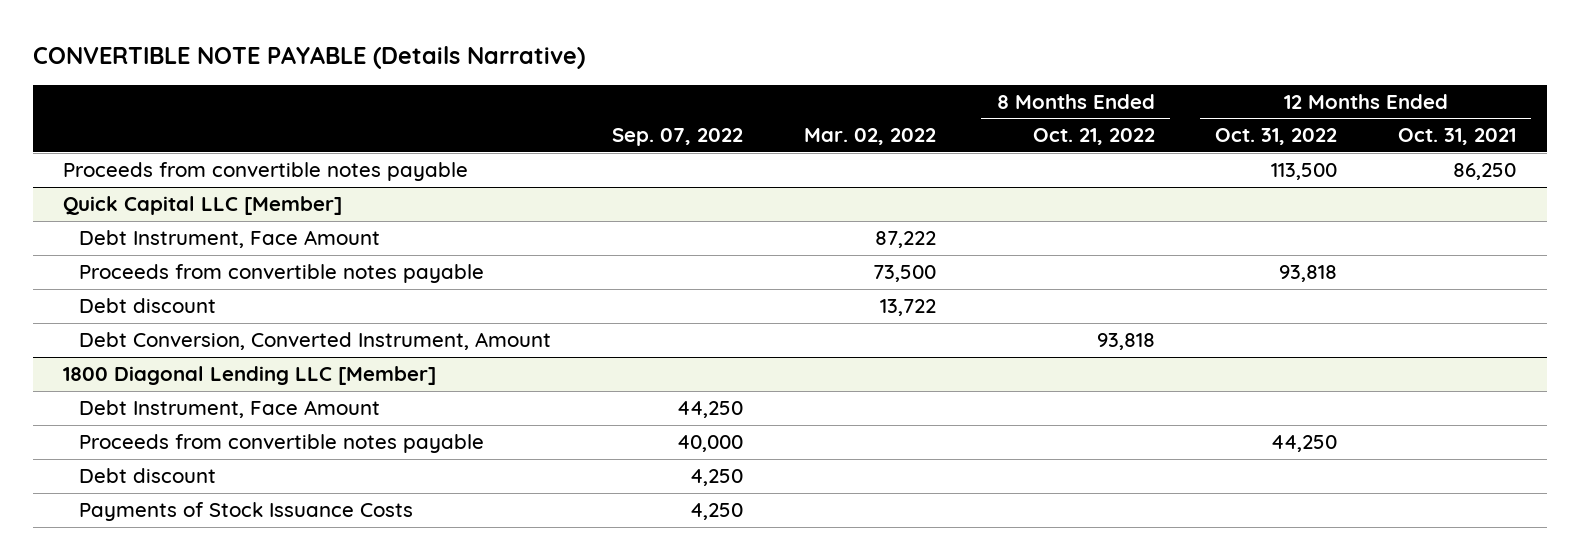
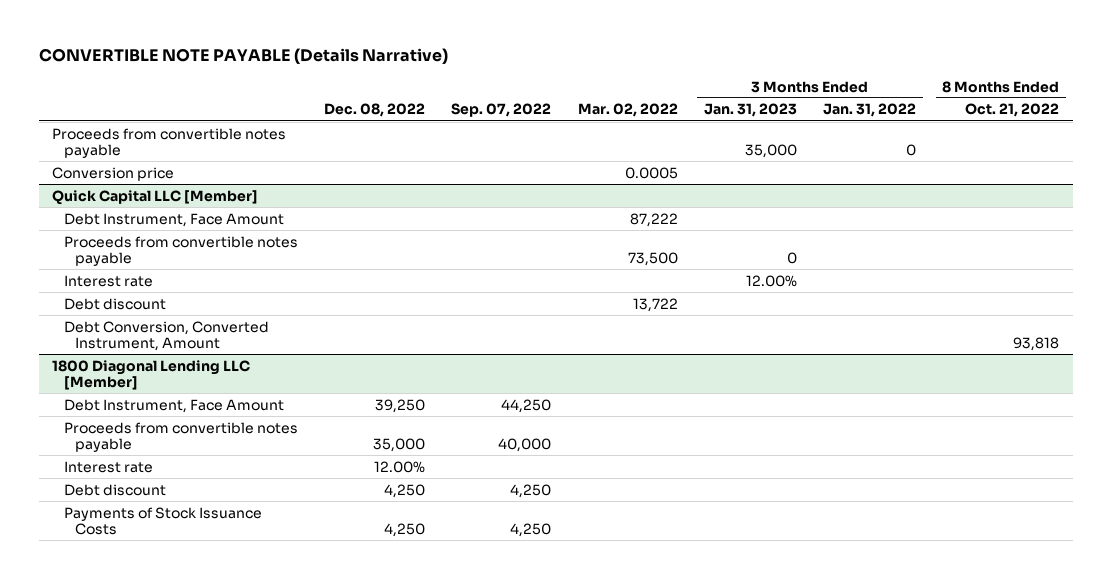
- | Sep. 07, 2022 | Mar. 02, 2022 | 8 Months Ended Oct. 21, 2022 | 12 Months Ended Oct. 31, 2022 | 12 Months Ended Oct. 31, 2021
+ | Dec. 08, 2022 | Sep. 07, 2022 | Mar. 02, 2022 | 3 Months Ended Jan. 31, 2023 | 3 Months Ended Jan. 31, 2022 | 8 Months Ended Oct. 21, 2022
+ Conversion price | | | 0.0005 | | |
@ Quick Capital LLC [Member]
+ Interest rate | | | | 12.00% | |
@ 1800 Diagonal Lending LLC [Member]
+ Interest rate | 12.00% | | | | |

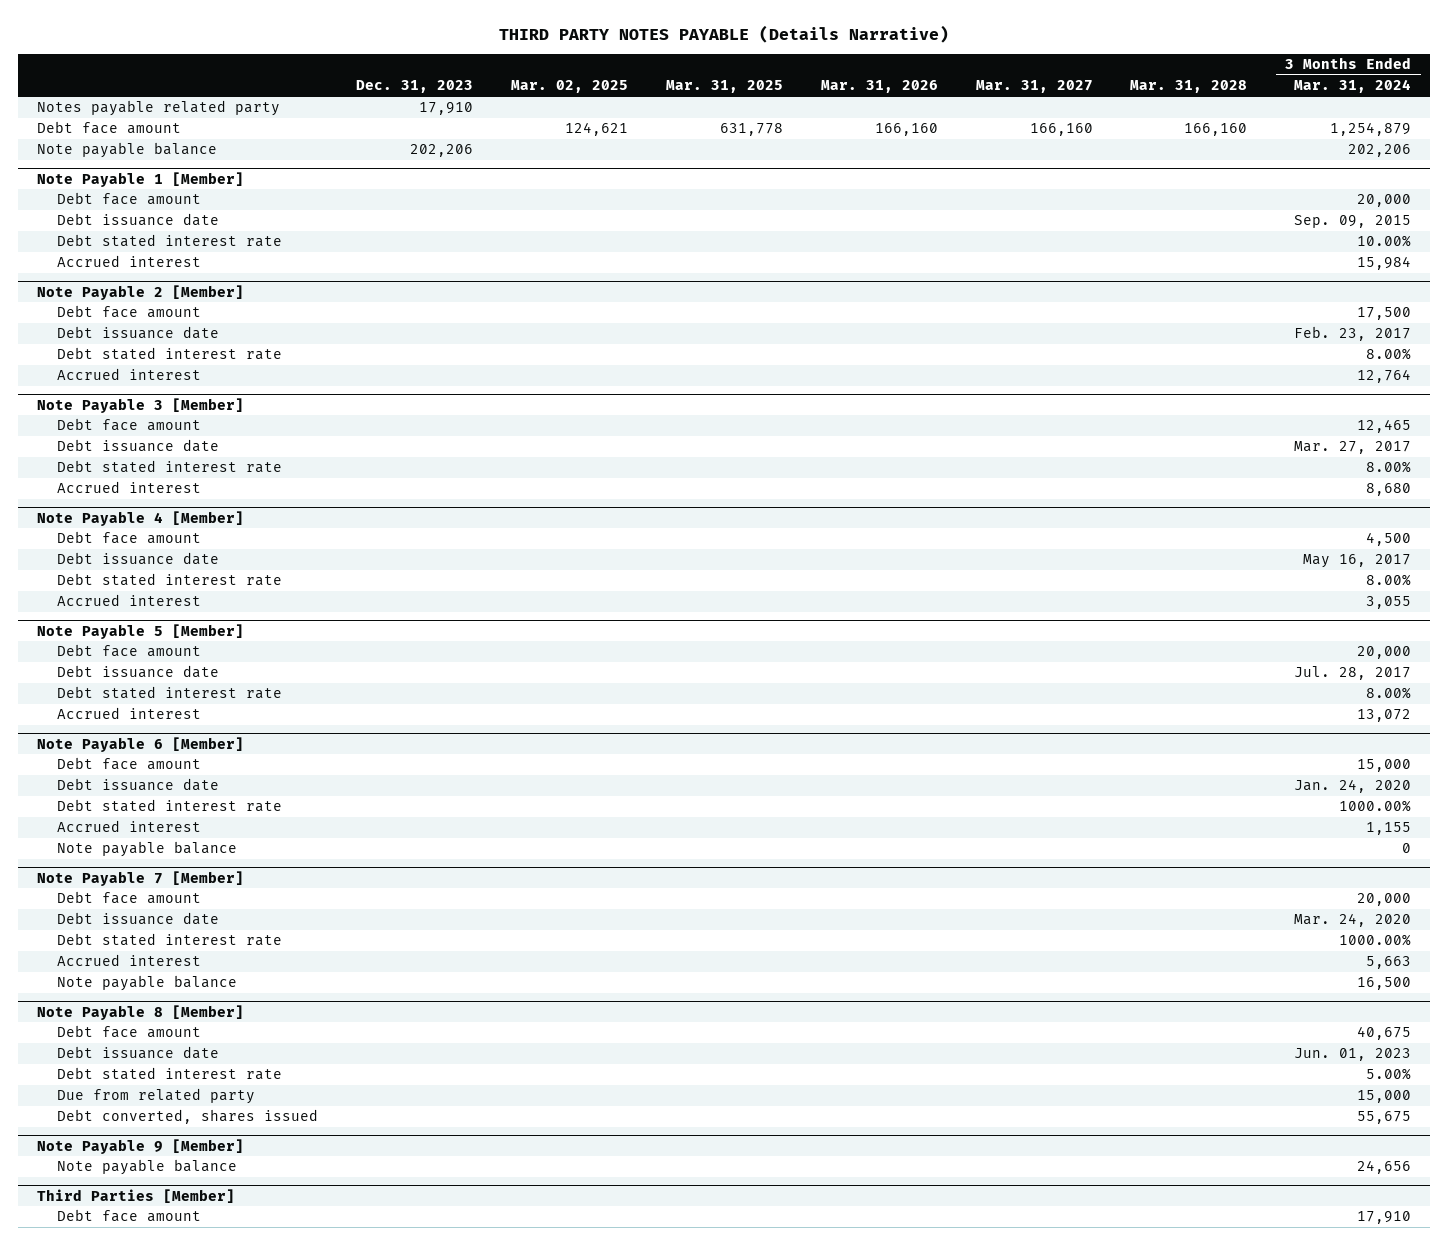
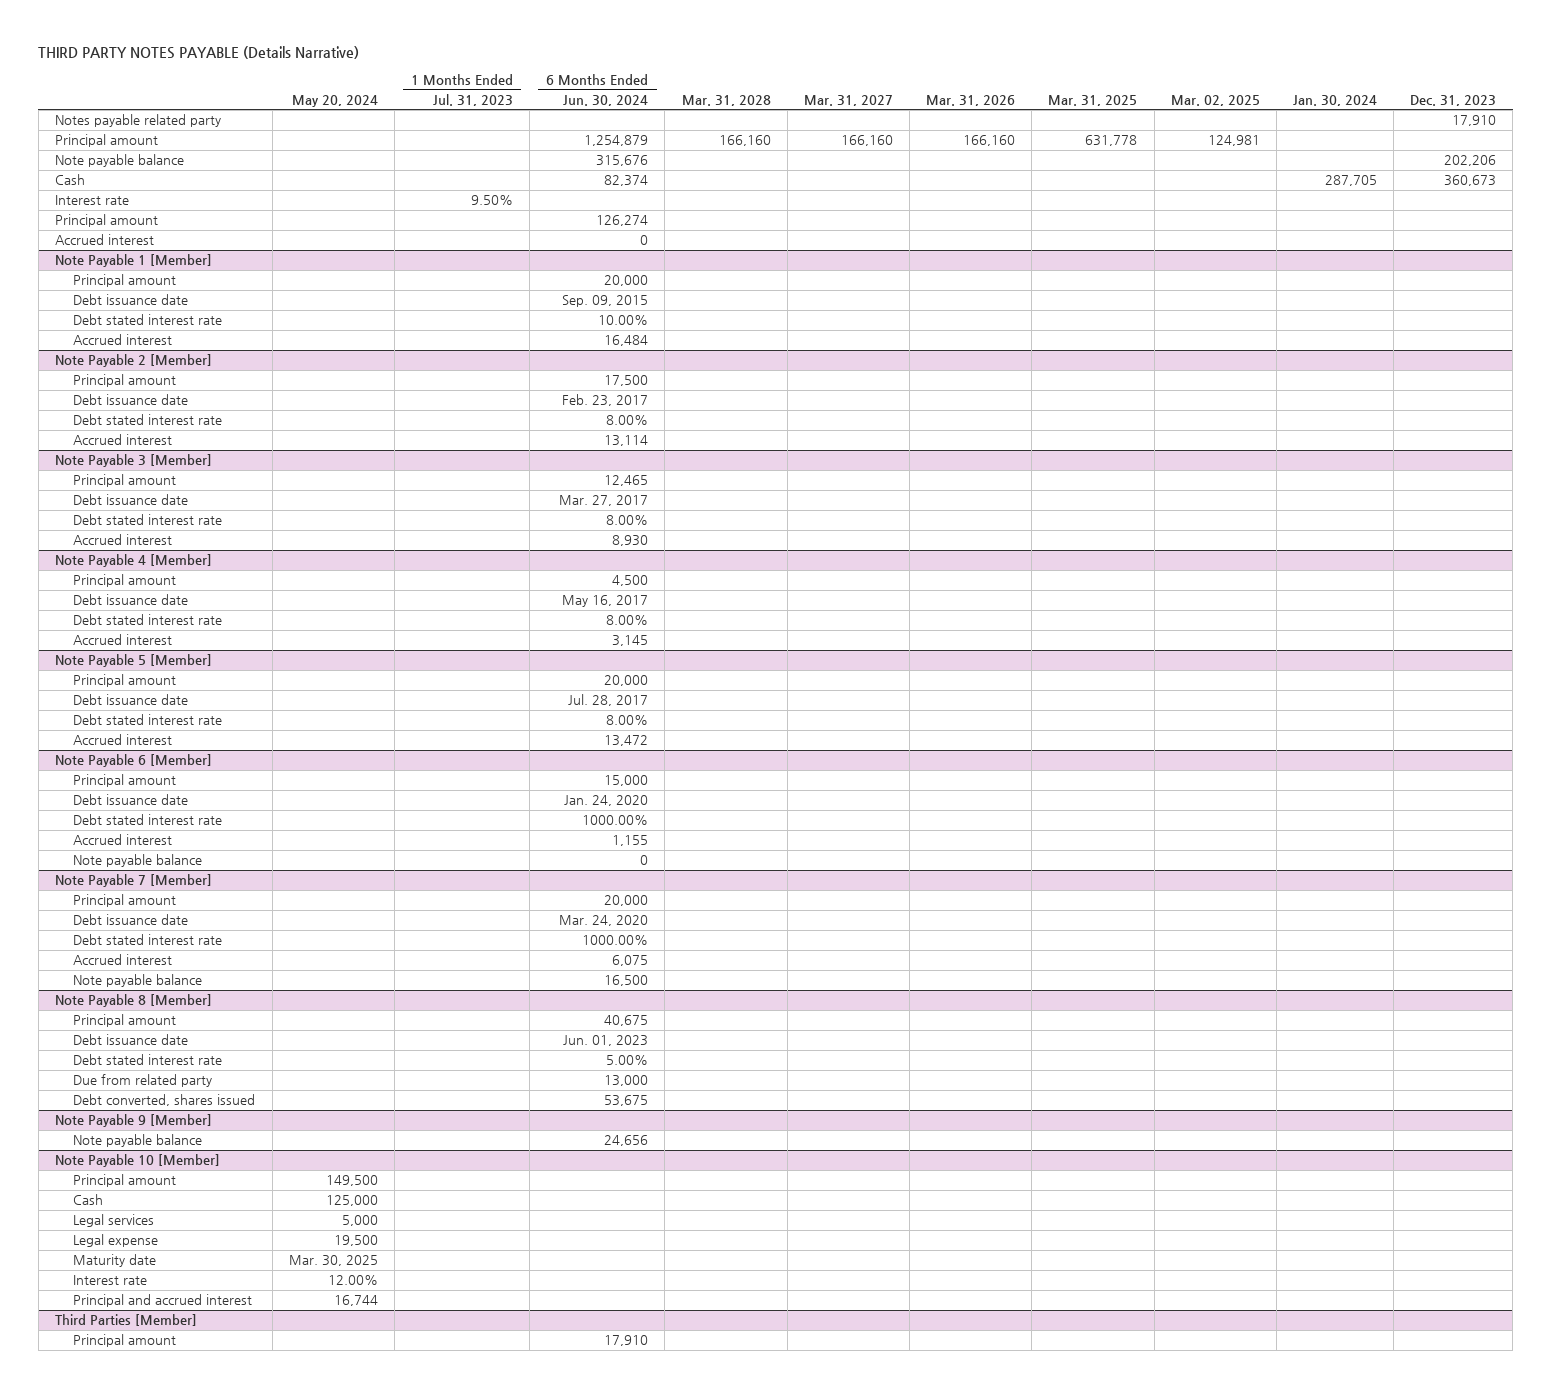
- | Dec. 31, 2023 | Mar. 02, 2025 | Mar. 31, 2025 | Mar. 31, 2026 | Mar. 31, 2027 | Mar. 31, 2028 | 3 Months Ended Mar. 31, 2024
+ | May 20, 2024 | 1 Months Ended Jul. 31, 2023 | 6 Months Ended Jun. 30, 2024 | Mar. 31, 2028 | Mar. 31, 2027 | Mar. 31, 2026 | Mar. 31, 2025 | Mar. 02, 2025 | Jan. 30, 2024 | Dec. 31, 2023
- Debt face amount | | 124,621 | 631,778 | 166,160 | 166,160 | 166,160 | 1,254,879
+ Principal amount | | | 1,254,879 | 166,160 | 166,160 | 166,160 | 631,778 | 124,981 | |
+ Cash | | | 82,374 | | | | | | 287,705 | 360,673
+ Interest rate | | 9.50% | | | | | | | |
+ Principal amount | | | 126,274 | | | | | | |
+ Accrued interest | | | 0 | | | | | | |
@ Note Payable 1 [Member]
- Debt face amount | | | | | | | 20,000
+ Principal amount | | | 20,000 | | | | | | |
@ Note Payable 2 [Member]
- Debt face amount | | | | | | | 17,500
+ Principal amount | | | 17,500 | | | | | | |
@ Note Payable 3 [Member]
- Debt face amount | | | | | | | 12,465
+ Principal amount | | | 12,465 | | | | | | |
@ Note Payable 4 [Member]
- Debt face amount | | | | | | | 4,500
+ Principal amount | | | 4,500 | | | | | | |
@ Note Payable 5 [Member]
- Debt face amount | | | | | | | 20,000
+ Principal amount | | | 20,000 | | | | | | |
@ Note Payable 6 [Member]
- Debt face amount | | | | | | | 15,000
+ Principal amount | | | 15,000 | | | | | | |
@ Note Payable 7 [Member]
- Debt face amount | | | | | | | 20,000
+ Principal amount | | | 20,000 | | | | | | |
@ Note Payable 8 [Member]
- Debt face amount | | | | | | | 40,675
+ Principal amount | | | 40,675 | | | | | | |
+ Note Payable 10 [Member]
+ Principal amount | 149,500 | | | | | | | | |
+ Cash | 125,000 | | | | | | | | |
+ Legal services | 5,000 | | | | | | | | |
+ Legal expense | 19,500 | | | | | | | | |
+ Maturity date | Mar. 30, 2025 | | | | | | | | |
+ Interest rate | 12.00% | | | | | | | | |
+ Principal and accrued interest | 16,744 | | | | | | | | |
@ Third Parties [Member]
- Debt face amount | | | | | | | 17,910
+ Principal amount | | | 17,910 | | | | | | |

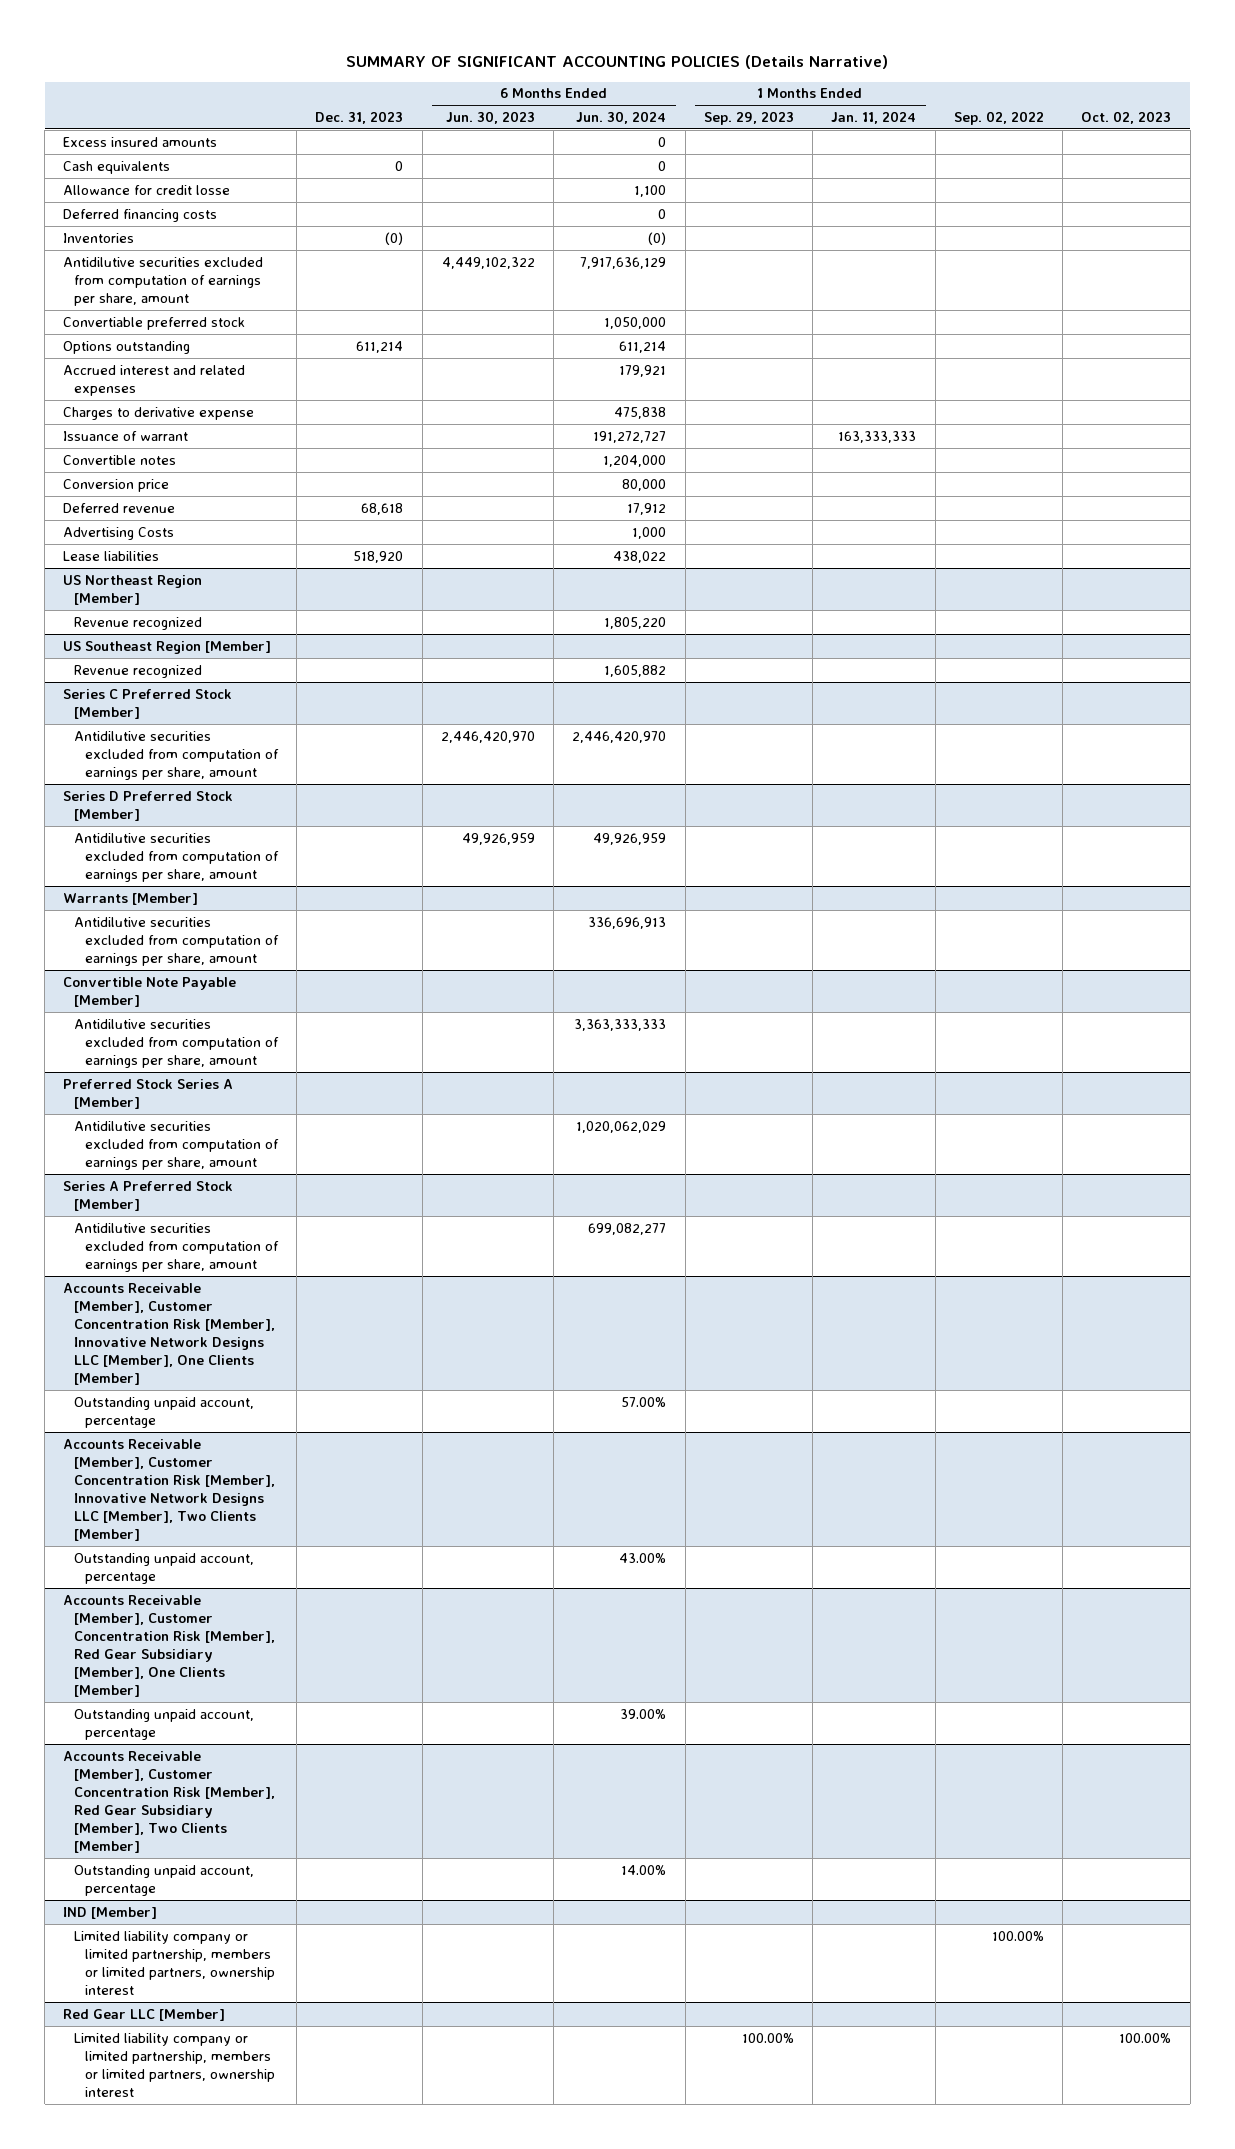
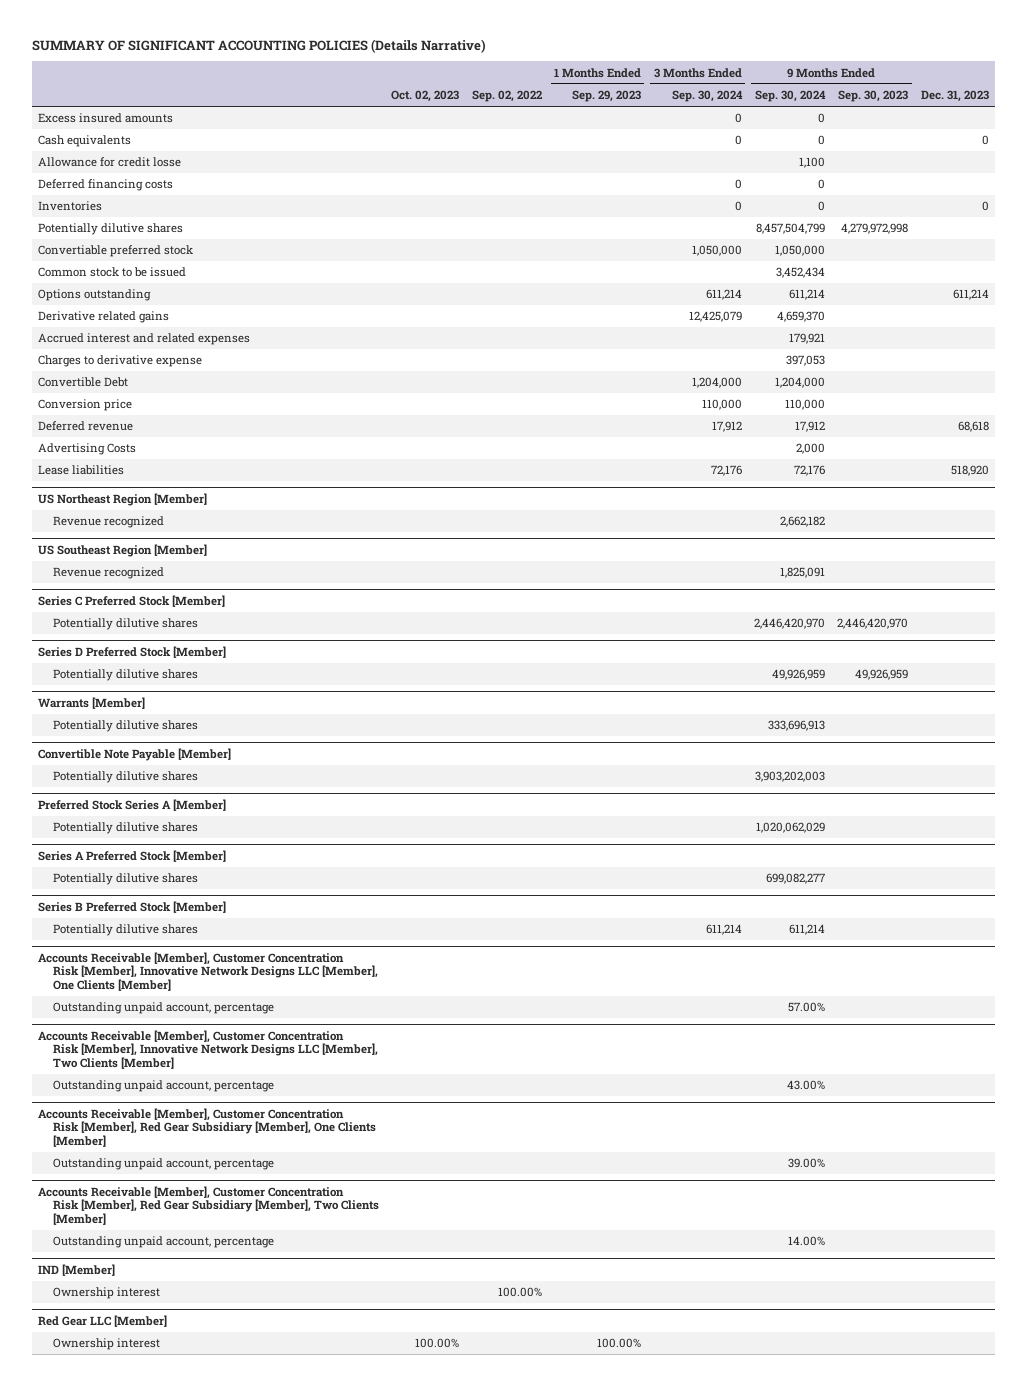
- | Dec. 31, 2023 | 6 Months Ended Jun. 30, 2023 | 6 Months Ended Jun. 30, 2024 | 1 Months Ended Sep. 29, 2023 | 1 Months Ended Jan. 11, 2024 | Sep. 02, 2022 | Oct. 02, 2023
+ | Oct. 02, 2023 | Sep. 02, 2022 | 1 Months Ended Sep. 29, 2023 | 3 Months Ended Sep. 30, 2024 | 9 Months Ended Sep. 30, 2024 | 9 Months Ended Sep. 30, 2023 | Dec. 31, 2023
- Inventories | (0) | | (0) | | | |
- Antidilutive securities excluded from computation of earnings per share, amount | | 4,449,102,322 | 7,917,636,129 | | | |
+ Inventories | | | | 0 | 0 | | 0
+ Potentially dilutive shares | | | | | 8,457,504,799 | 4,279,972,998 |
+ Common stock to be issued | | | | | 3,452,434 | |
+ Derivative related gains | | | | 12,425,079 | 4,659,370 | |
- Issuance of warrant | | | 191,272,727 | | 163,333,333 | |
- Convertible notes | | | 1,204,000 | | | |
+ Convertible Debt | | | | 1,204,000 | 1,204,000 | |
@ Series C Preferred Stock [Member]
- Antidilutive securities excluded from computation of earnings per share, amount | | 2,446,420,970 | 2,446,420,970 | | | |
+ Potentially dilutive shares | | | | | 2,446,420,970 | 2,446,420,970 |
@ Series D Preferred Stock [Member]
- Antidilutive securities excluded from computation of earnings per share, amount | | 49,926,959 | 49,926,959 | | | |
+ Potentially dilutive shares | | | | | 49,926,959 | 49,926,959 |
@ Warrants [Member]
- Antidilutive securities excluded from computation of earnings per share, amount | | | 336,696,913 | | | |
+ Potentially dilutive shares | | | | | 333,696,913 | |
@ Convertible Note Payable [Member]
- Antidilutive securities excluded from computation of earnings per share, amount | | | 3,363,333,333 | | | |
+ Potentially dilutive shares | | | | | 3,903,202,003 | |
@ Preferred Stock Series A [Member]
- Antidilutive securities excluded from computation of earnings per share, amount | | | 1,020,062,029 | | | |
+ Potentially dilutive shares | | | | | 1,020,062,029 | |
@ Series A Preferred Stock [Member]
- Antidilutive securities excluded from computation of earnings per share, amount | | | 699,082,277 | | | |
+ Potentially dilutive shares | | | | | 699,082,277 | |
+ Series B Preferred Stock [Member]
+ Potentially dilutive shares | | | | 611,214 | 611,214 | |
@ IND [Member]
- Limited liability company or limited partnership, members or limited partners, ownership interest | | | | | | 100.00% |
+ Ownership interest | | 100.00% | | | | |
@ Red Gear LLC [Member]
- Limited liability company or limited partnership, members or limited partners, ownership interest | | | | 100.00% | | | 100.00%
+ Ownership interest | 100.00% | | 100.00% | | | |

